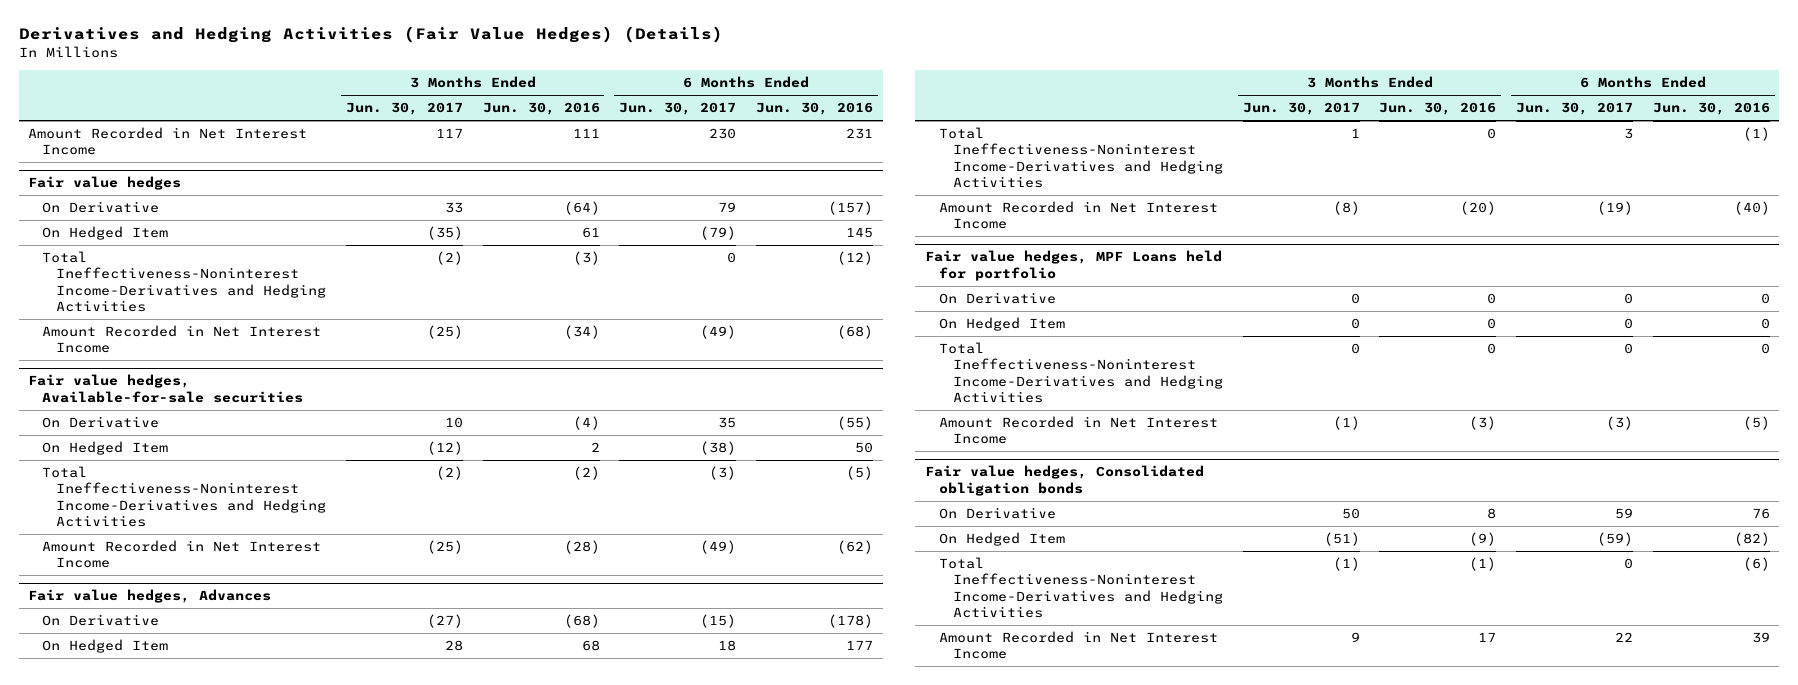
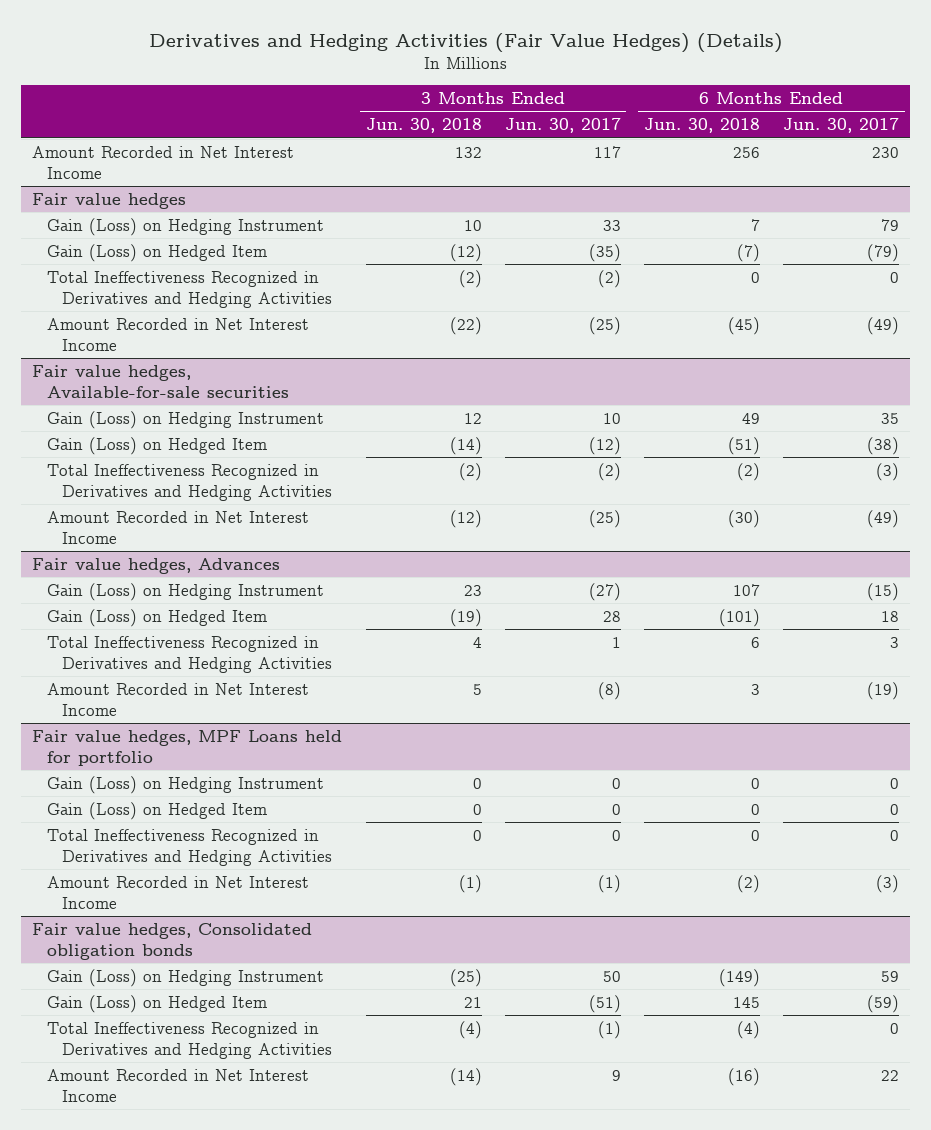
- | 3 Months Ended Jun. 30, 2017 | 3 Months Ended Jun. 30, 2016 | 6 Months Ended Jun. 30, 2017 | 6 Months Ended Jun. 30, 2016
+ | 3 Months Ended Jun. 30, 2018 | 3 Months Ended Jun. 30, 2017 | 6 Months Ended Jun. 30, 2018 | 6 Months Ended Jun. 30, 2017
@ Fair value hedges
- On Derivative | 33 | (64) | 79 | (157)
- On Hedged Item | (35) | 61 | (79) | 145
- Total Ineffectiveness-Noninterest Income-Derivatives and Hedging Activities | (2) | (3) | 0 | (12)
+ Gain (Loss) on Hedging Instrument | 10 | 33 | 7 | 79
+ Gain (Loss) on Hedged Item | (12) | (35) | (7) | (79)
+ Total Ineffectiveness Recognized in Derivatives and Hedging Activities | (2) | (2) | 0 | 0
@ Fair value hedges, Available-for-sale securities
- On Derivative | 10 | (4) | 35 | (55)
- On Hedged Item | (12) | 2 | (38) | 50
- Total Ineffectiveness-Noninterest Income-Derivatives and Hedging Activities | (2) | (2) | (3) | (5)
+ Gain (Loss) on Hedging Instrument | 12 | 10 | 49 | 35
+ Gain (Loss) on Hedged Item | (14) | (12) | (51) | (38)
+ Total Ineffectiveness Recognized in Derivatives and Hedging Activities | (2) | (2) | (2) | (3)
@ Fair value hedges, Advances
- On Derivative | (27) | (68) | (15) | (178)
- On Hedged Item | 28 | 68 | 18 | 177
- Total Ineffectiveness-Noninterest Income-Derivatives and Hedging Activities | 1 | 0 | 3 | (1)
+ Gain (Loss) on Hedging Instrument | 23 | (27) | 107 | (15)
+ Gain (Loss) on Hedged Item | (19) | 28 | (101) | 18
+ Total Ineffectiveness Recognized in Derivatives and Hedging Activities | 4 | 1 | 6 | 3
@ Fair value hedges, MPF Loans held for portfolio
- On Derivative | 0 | 0 | 0 | 0
- On Hedged Item | 0 | 0 | 0 | 0
- Total Ineffectiveness-Noninterest Income-Derivatives and Hedging Activities | 0 | 0 | 0 | 0
+ Gain (Loss) on Hedging Instrument | 0 | 0 | 0 | 0
+ Gain (Loss) on Hedged Item | 0 | 0 | 0 | 0
+ Total Ineffectiveness Recognized in Derivatives and Hedging Activities | 0 | 0 | 0 | 0
@ Fair value hedges, Consolidated obligation bonds
- On Derivative | 50 | 8 | 59 | 76
- On Hedged Item | (51) | (9) | (59) | (82)
- Total Ineffectiveness-Noninterest Income-Derivatives and Hedging Activities | (1) | (1) | 0 | (6)
+ Gain (Loss) on Hedging Instrument | (25) | 50 | (149) | 59
+ Gain (Loss) on Hedged Item | 21 | (51) | 145 | (59)
+ Total Ineffectiveness Recognized in Derivatives and Hedging Activities | (4) | (1) | (4) | 0

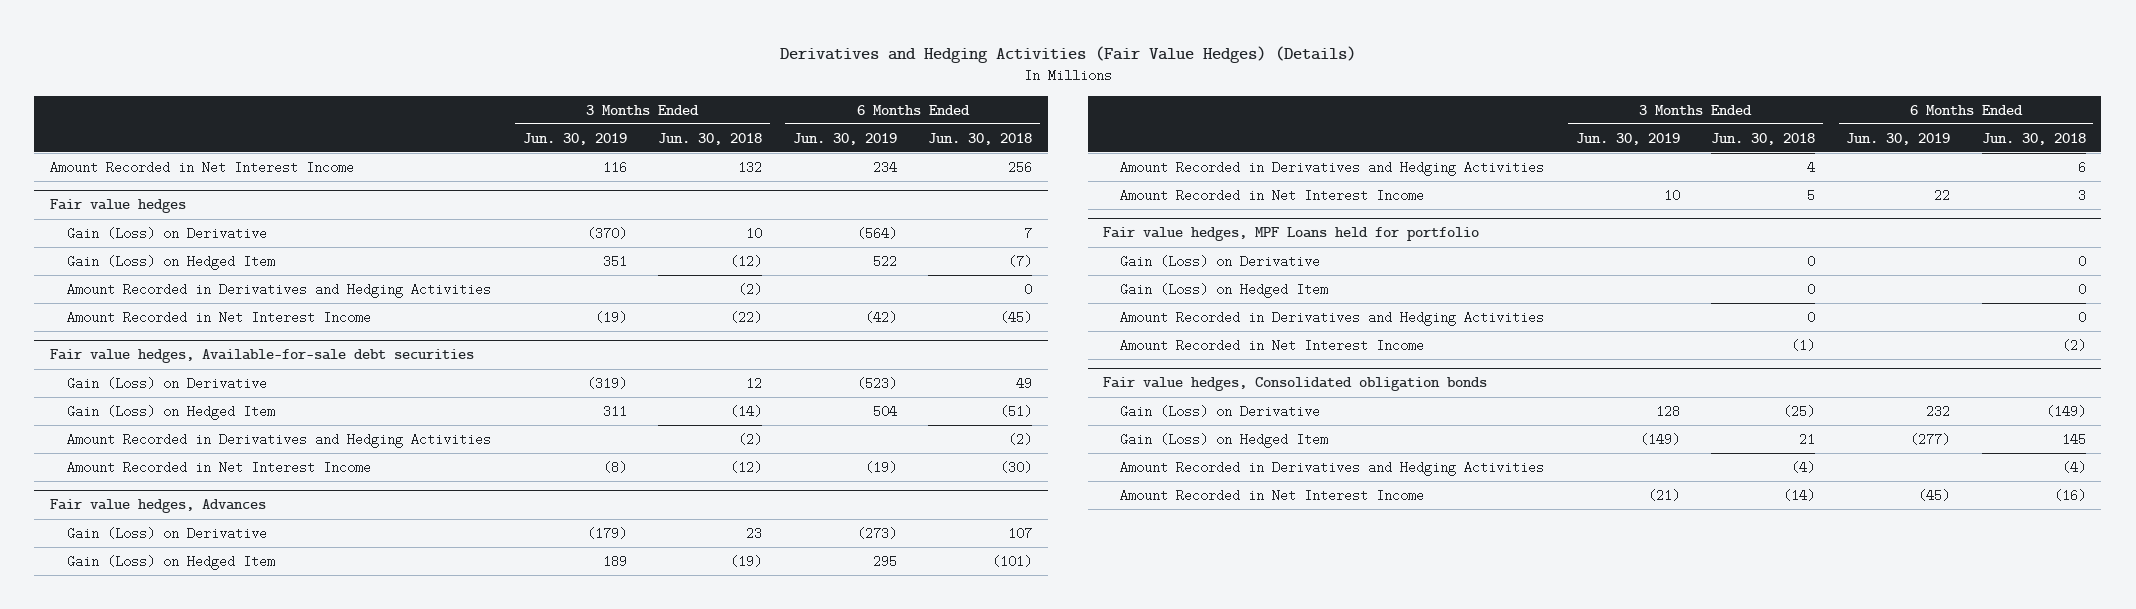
- | 3 Months Ended Jun. 30, 2018 | 3 Months Ended Jun. 30, 2017 | 6 Months Ended Jun. 30, 2018 | 6 Months Ended Jun. 30, 2017
+ | 3 Months Ended Jun. 30, 2019 | 3 Months Ended Jun. 30, 2018 | 6 Months Ended Jun. 30, 2019 | 6 Months Ended Jun. 30, 2018
@ Fair value hedges
- Gain (Loss) on Hedging Instrument | 10 | 33 | 7 | 79
+ Gain (Loss) on Derivative | (370) | 10 | (564) | 7
- Total Ineffectiveness Recognized in Derivatives and Hedging Activities | (2) | (2) | 0 | 0
+ Amount Recorded in Derivatives and Hedging Activities | | (2) | | 0
- Fair value hedges, Available-for-sale securities
- Gain (Loss) on Hedging Instrument | 12 | 10 | 49 | 35
+ Fair value hedges, Available-for-sale debt securities
+ Gain (Loss) on Derivative | (319) | 12 | (523) | 49
- Total Ineffectiveness Recognized in Derivatives and Hedging Activities | (2) | (2) | (2) | (3)
+ Amount Recorded in Derivatives and Hedging Activities | | (2) | | (2)
@ Fair value hedges, Advances
- Gain (Loss) on Hedging Instrument | 23 | (27) | 107 | (15)
+ Gain (Loss) on Derivative | (179) | 23 | (273) | 107
- Total Ineffectiveness Recognized in Derivatives and Hedging Activities | 4 | 1 | 6 | 3
+ Amount Recorded in Derivatives and Hedging Activities | | 4 | | 6
@ Fair value hedges, MPF Loans held for portfolio
- Gain (Loss) on Hedging Instrument | 0 | 0 | 0 | 0
+ Gain (Loss) on Derivative | | 0 | | 0
- Total Ineffectiveness Recognized in Derivatives and Hedging Activities | 0 | 0 | 0 | 0
+ Amount Recorded in Derivatives and Hedging Activities | | 0 | | 0
@ Fair value hedges, Consolidated obligation bonds
- Gain (Loss) on Hedging Instrument | (25) | 50 | (149) | 59
+ Gain (Loss) on Derivative | 128 | (25) | 232 | (149)
- Total Ineffectiveness Recognized in Derivatives and Hedging Activities | (4) | (1) | (4) | 0
+ Amount Recorded in Derivatives and Hedging Activities | | (4) | | (4)

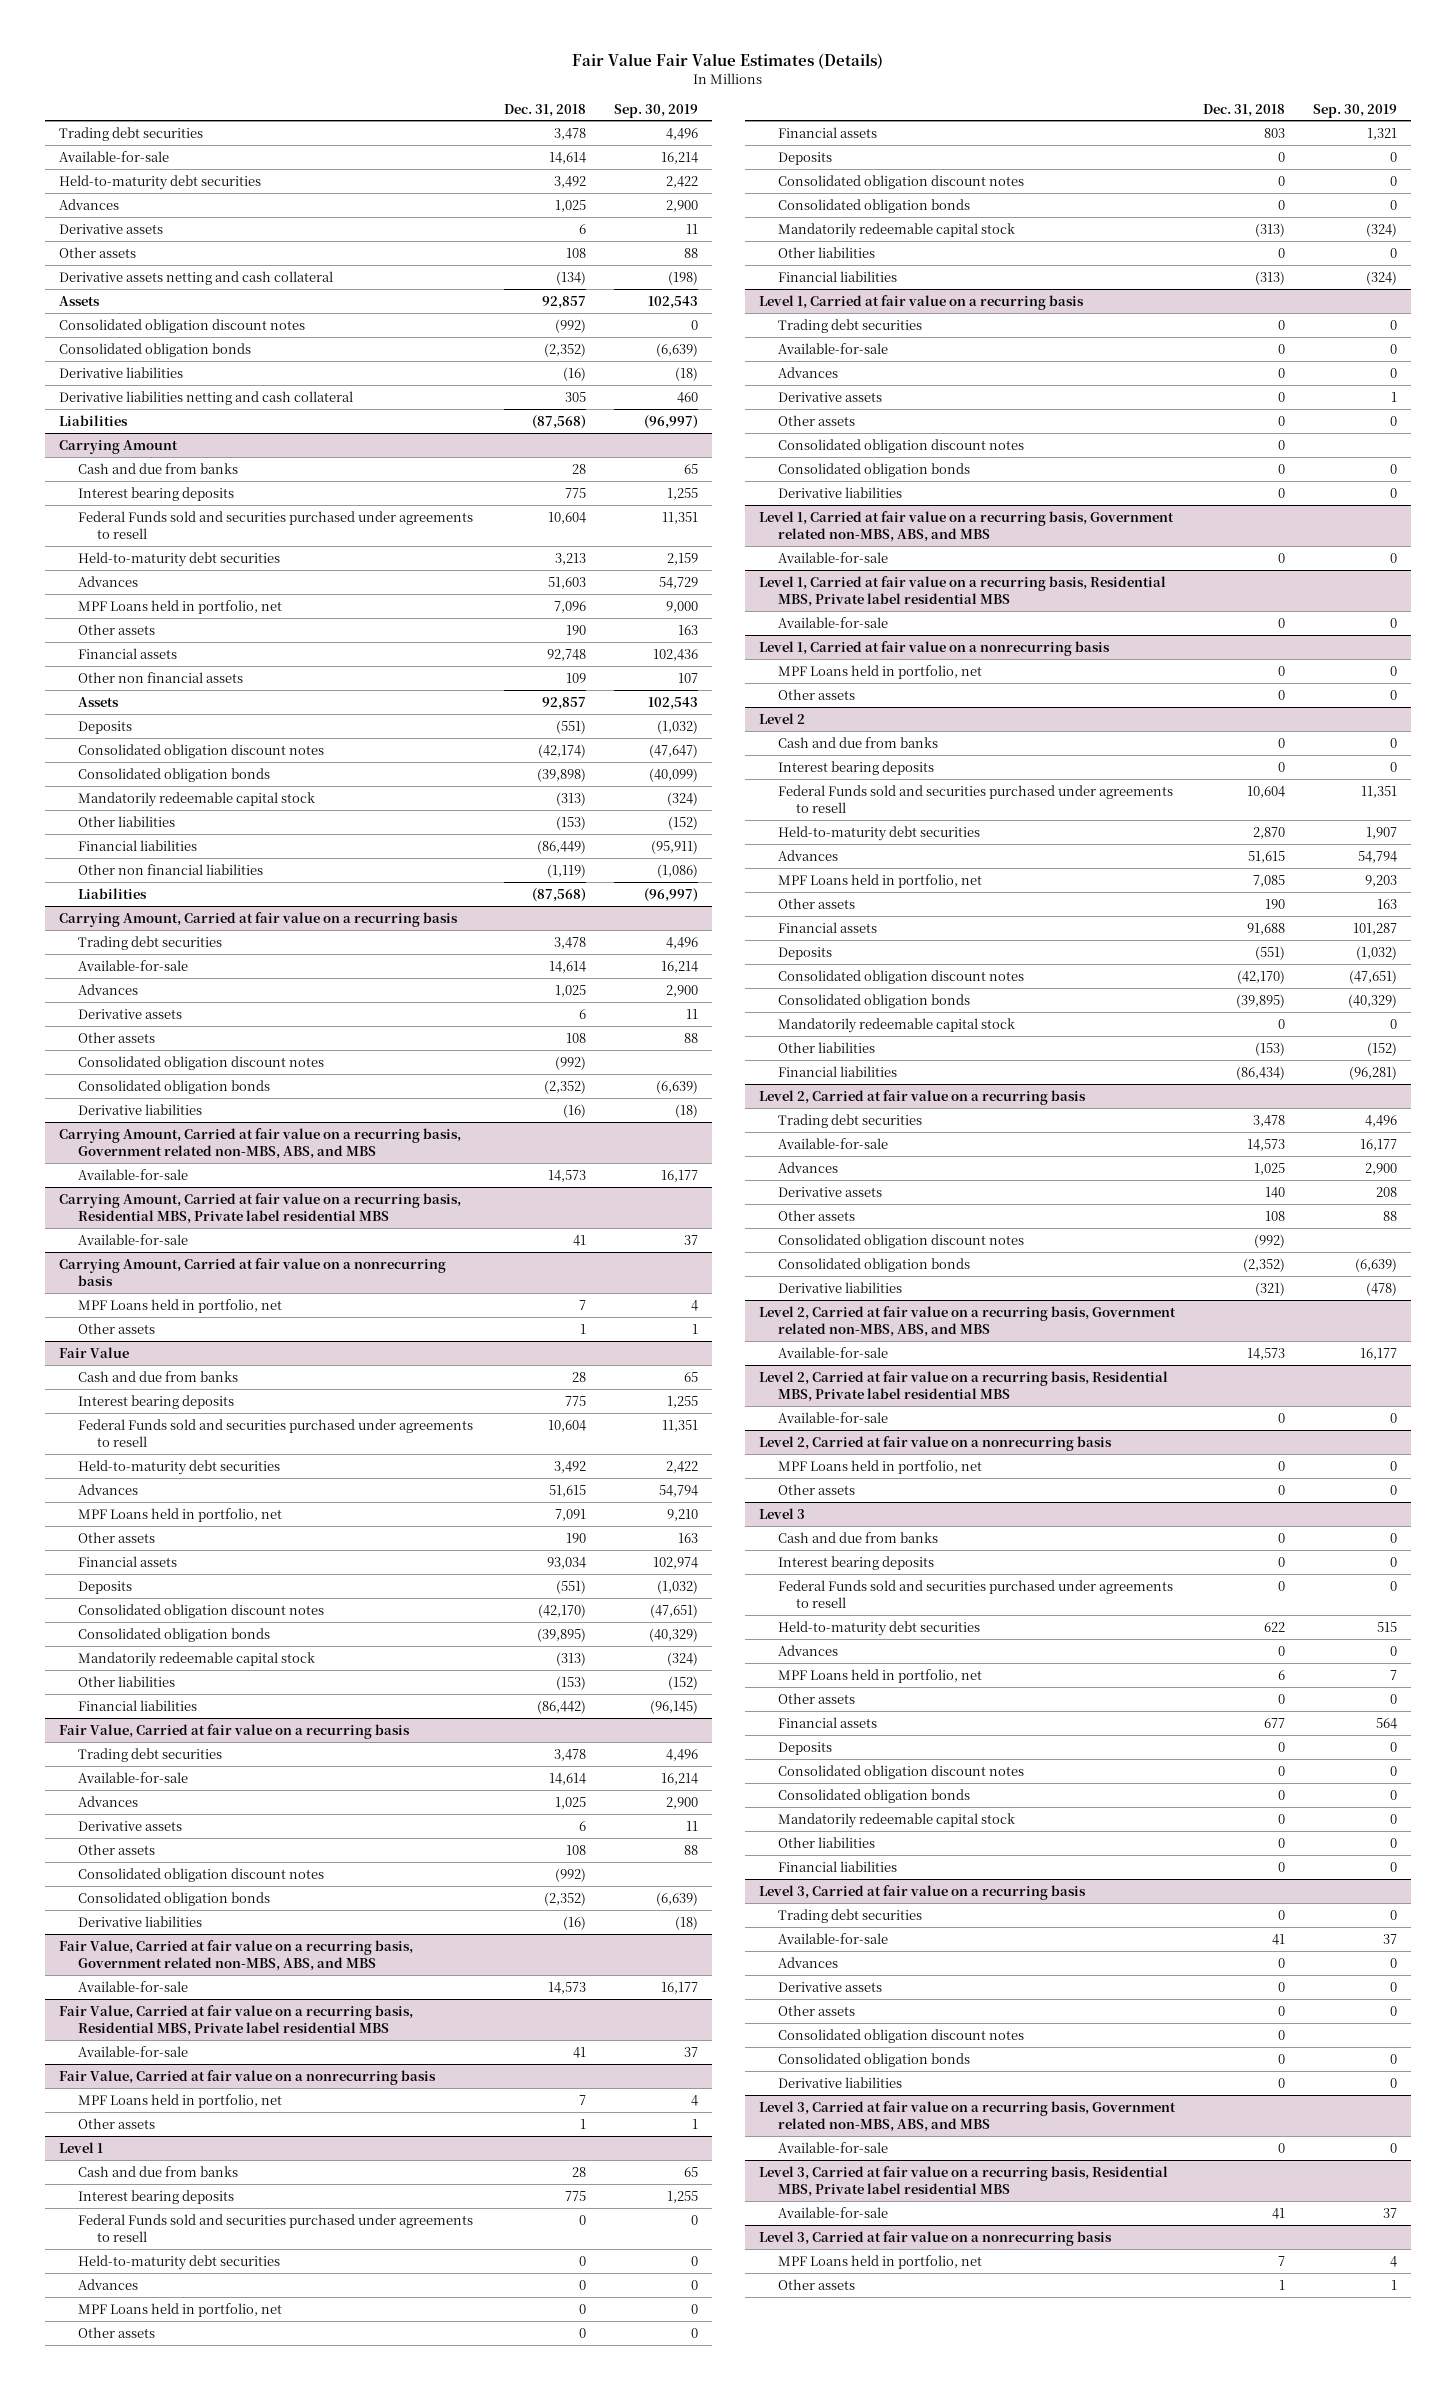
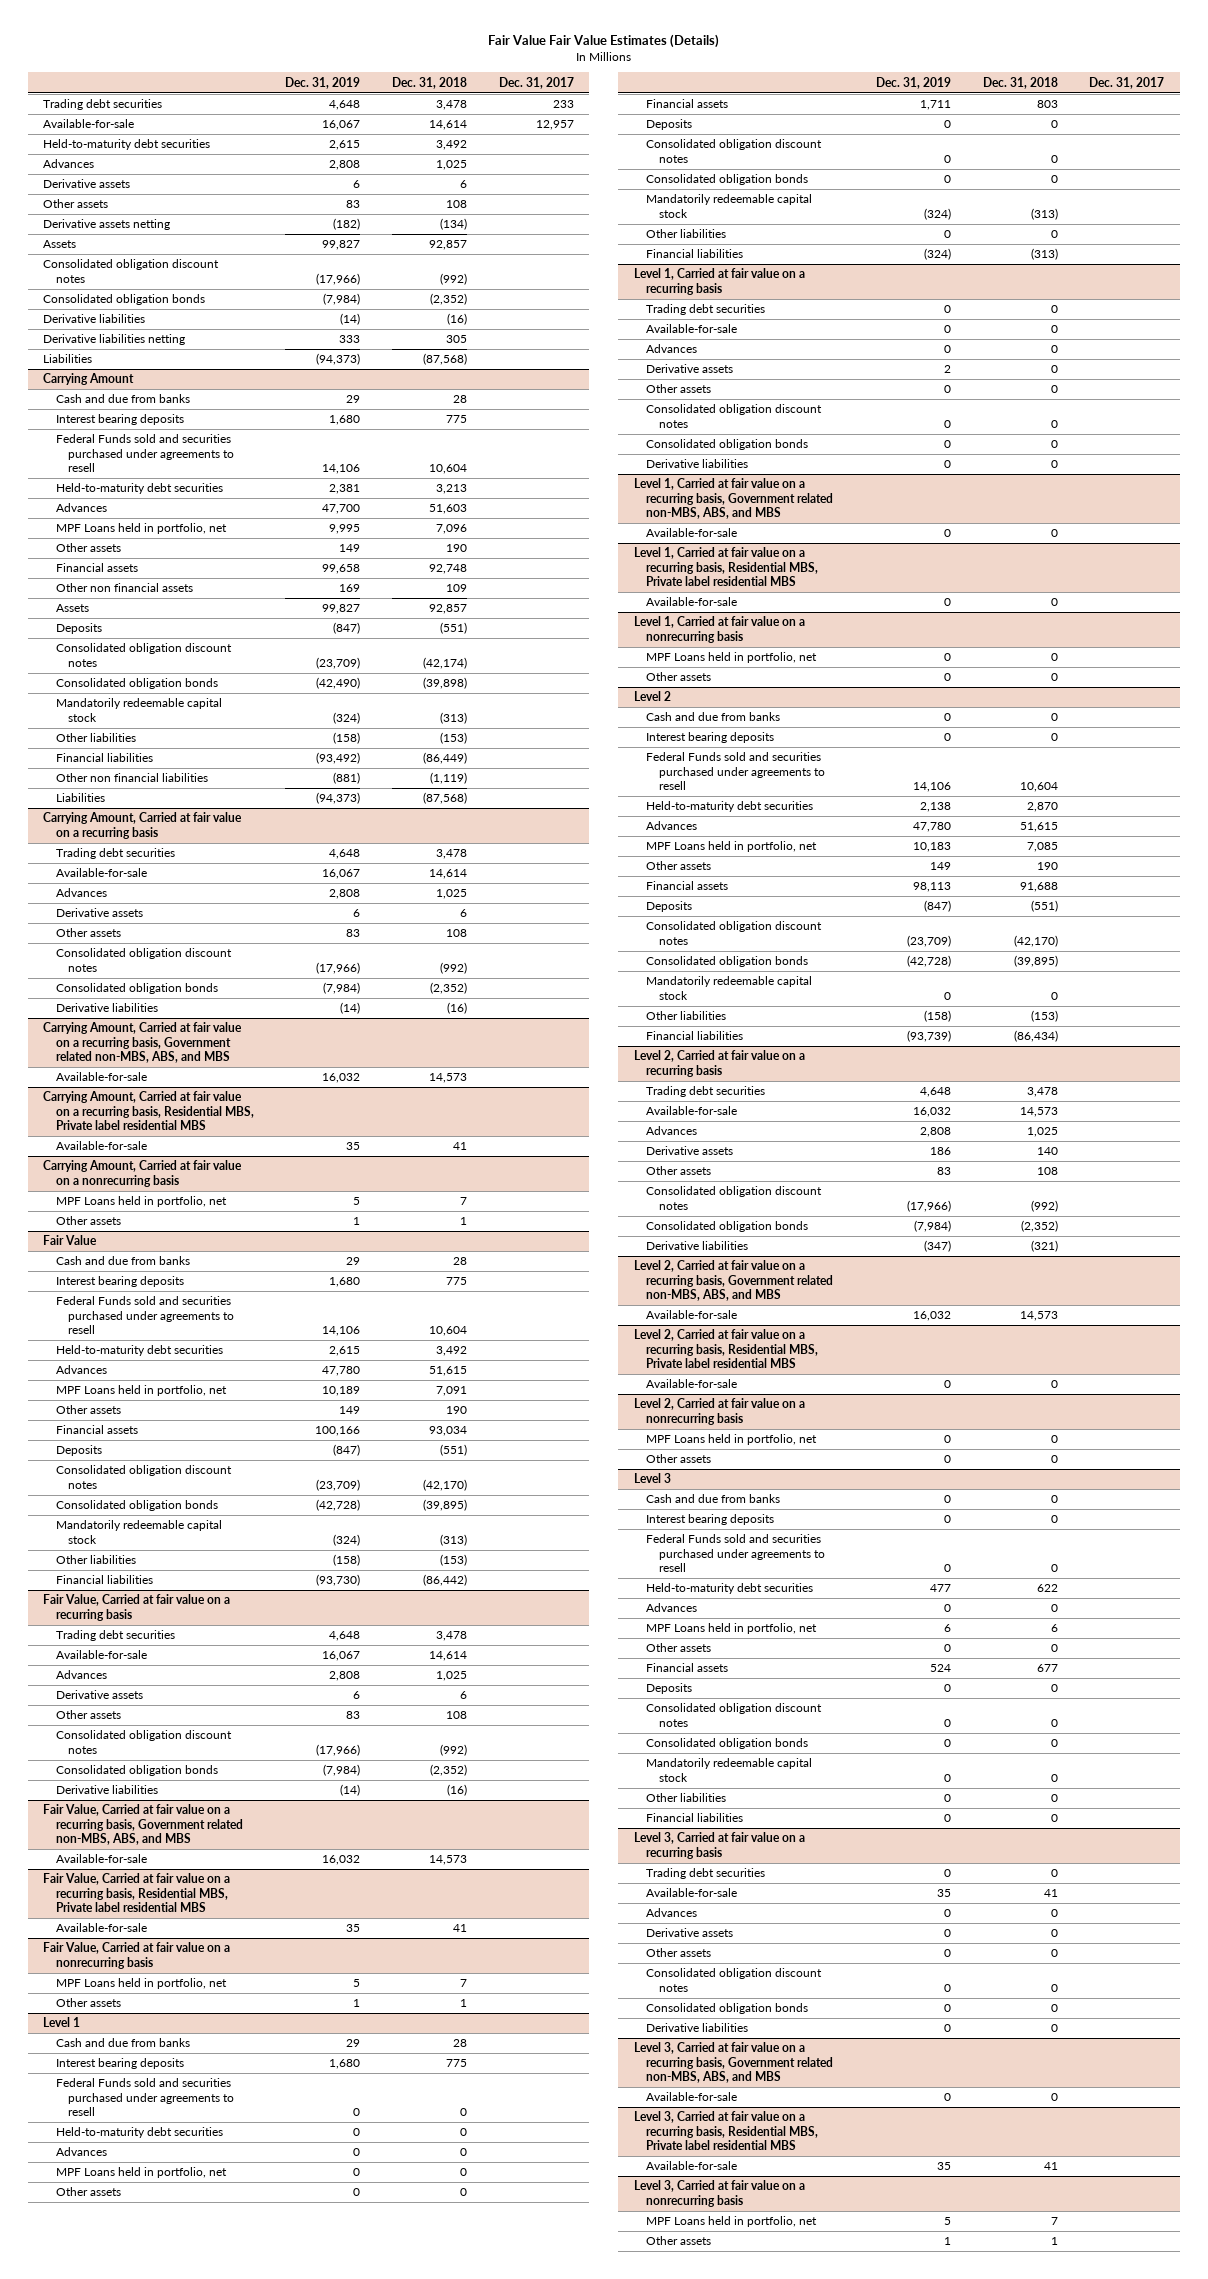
- | Dec. 31, 2018 | Sep. 30, 2019
+ | Dec. 31, 2019 | Dec. 31, 2018 | Dec. 31, 2017
- Derivative assets netting and cash collateral | (134) | (198)
+ Derivative assets netting | (182) | (134) |
- Derivative liabilities netting and cash collateral | 305 | 460
+ Derivative liabilities netting | 333 | 305 |

